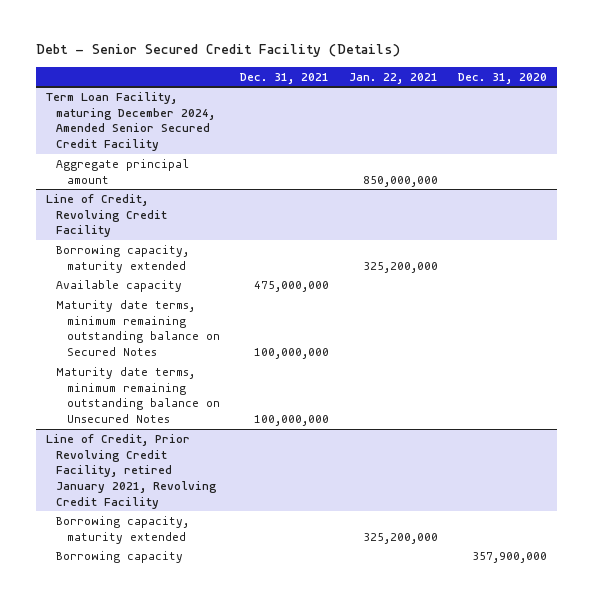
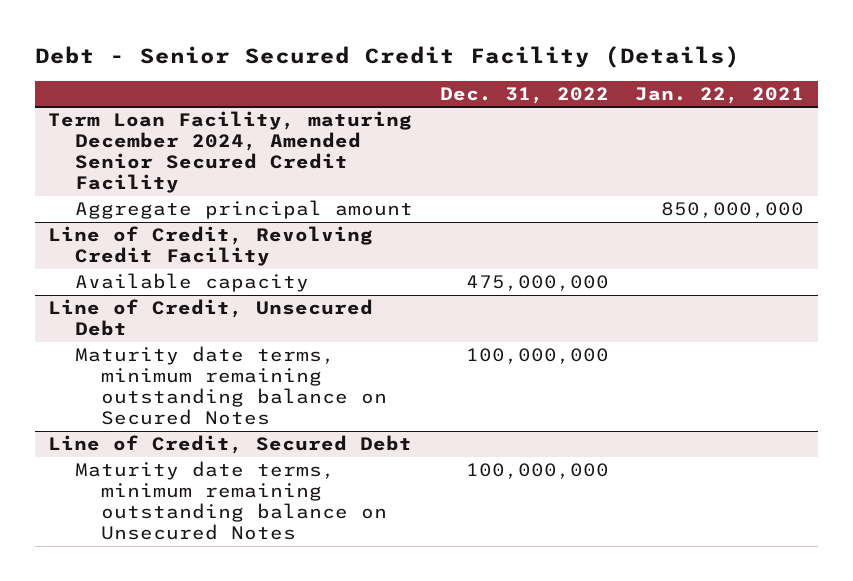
- | Dec. 31, 2021 | Jan. 22, 2021 | Dec. 31, 2020
+ | Dec. 31, 2022 | Jan. 22, 2021
@ Line of Credit, Revolving Credit Facility
- Borrowing capacity, maturity extended | | 325,200,000 |
- Maturity date terms, minimum remaining outstanding balance on Secured Notes | 100,000,000 | |
- Maturity date terms, minimum remaining outstanding balance on Unsecured Notes | 100,000,000 | |
- Line of Credit, Prior Revolving Credit Facility, retired January 2021, Revolving Credit Facility
- Borrowing capacity, maturity extended | | 325,200,000 |
- Borrowing capacity | | | 357,900,000
+ Line of Credit, Unsecured Debt
+ Maturity date terms, minimum remaining outstanding balance on Secured Notes | 100,000,000 |
+ Line of Credit, Secured Debt
+ Maturity date terms, minimum remaining outstanding balance on Unsecured Notes | 100,000,000 |

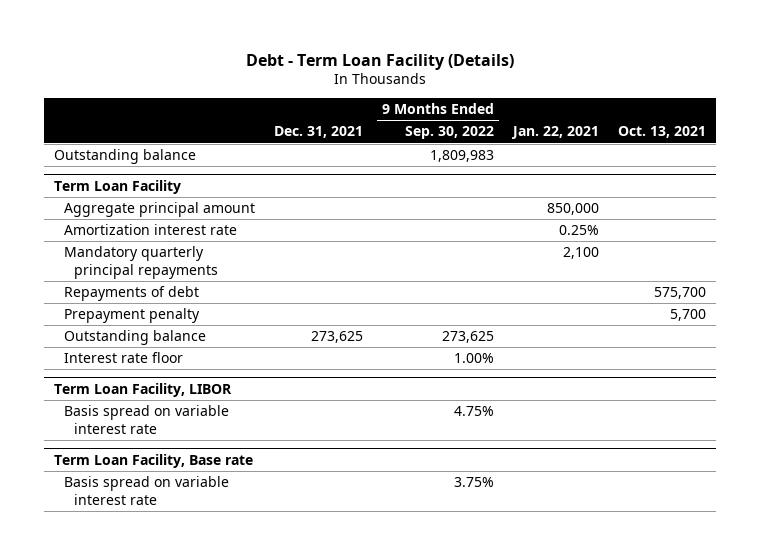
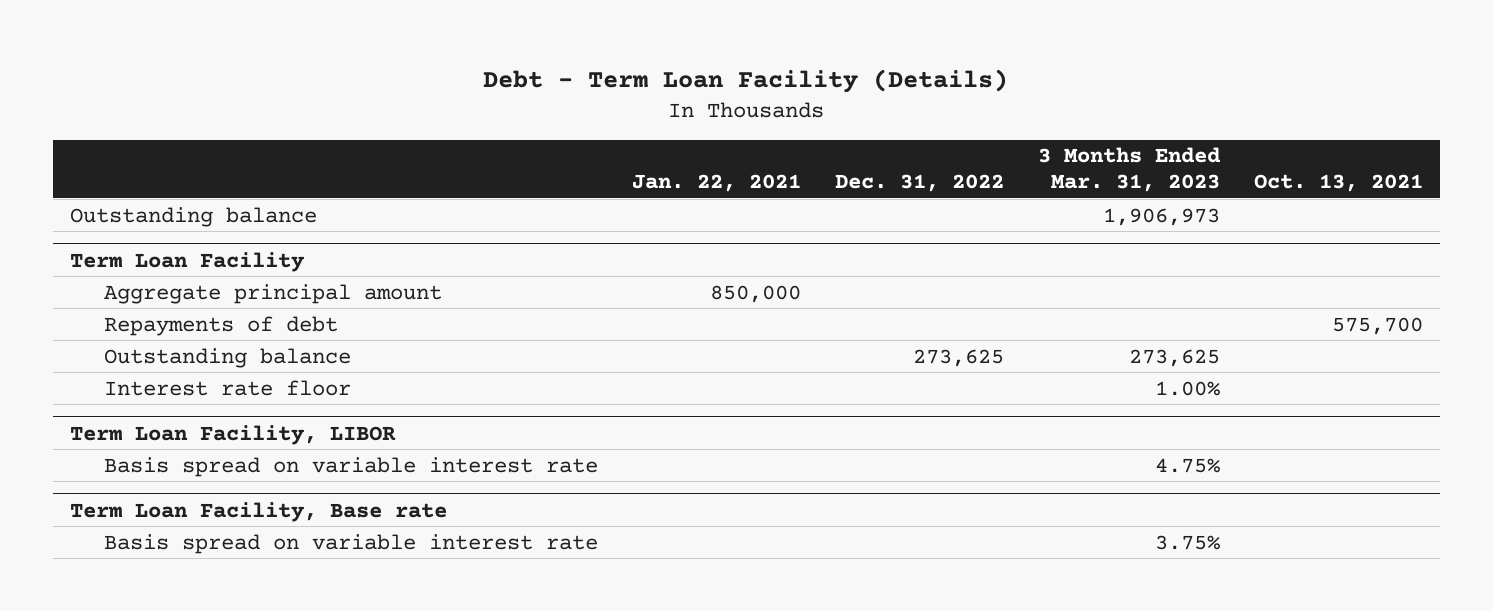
- | Dec. 31, 2021 | 9 Months Ended Sep. 30, 2022 | Jan. 22, 2021 | Oct. 13, 2021
+ | Jan. 22, 2021 | Dec. 31, 2022 | 3 Months Ended Mar. 31, 2023 | Oct. 13, 2021
@ Term Loan Facility
- Amortization interest rate | | | 0.25% |
- Mandatory quarterly principal repayments | | | 2,100 |
- Prepayment penalty | | | | 5,700

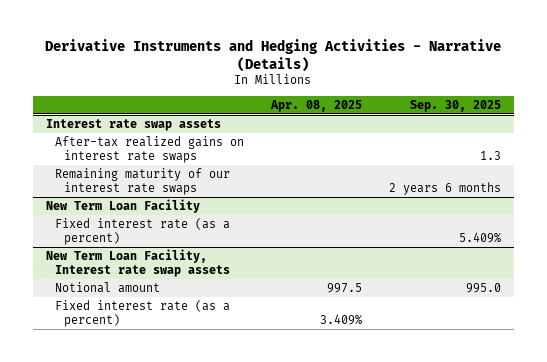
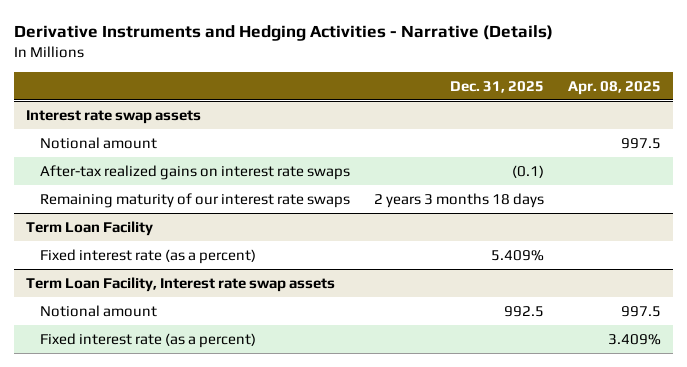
- | Apr. 08, 2025 | Sep. 30, 2025
+ | Dec. 31, 2025 | Apr. 08, 2025
@ Interest rate swap assets
+ Notional amount | | 997.5
- New Term Loan Facility
+ Term Loan Facility
- New Term Loan Facility, Interest rate swap assets
+ Term Loan Facility, Interest rate swap assets

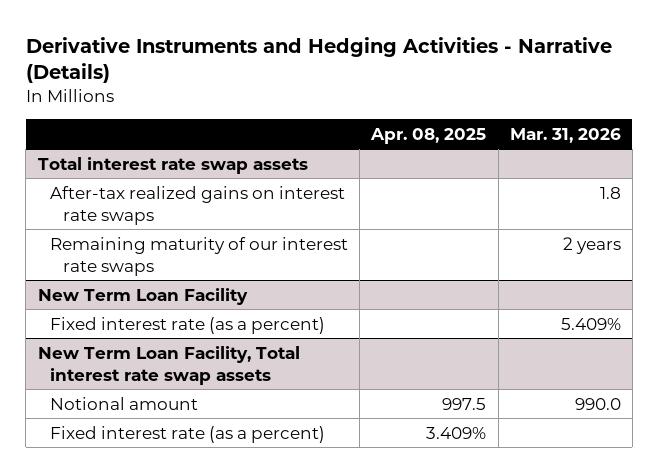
- | Dec. 31, 2025 | Apr. 08, 2025
+ | Apr. 08, 2025 | Mar. 31, 2026
- Interest rate swap assets
- Notional amount | | 997.5
+ Total interest rate swap assets
- Term Loan Facility
+ New Term Loan Facility
- Term Loan Facility, Interest rate swap assets
+ New Term Loan Facility, Total interest rate swap assets

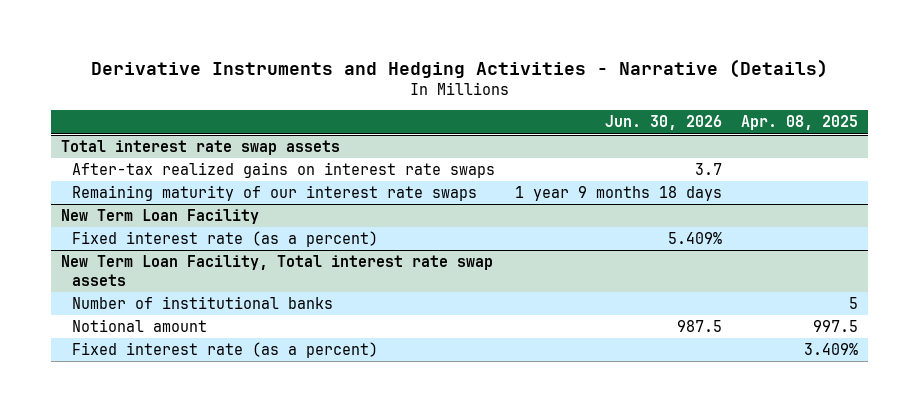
- | Apr. 08, 2025 | Mar. 31, 2026
+ | Jun. 30, 2026 | Apr. 08, 2025
@ New Term Loan Facility, Total interest rate swap assets
+ Number of institutional banks | | 5

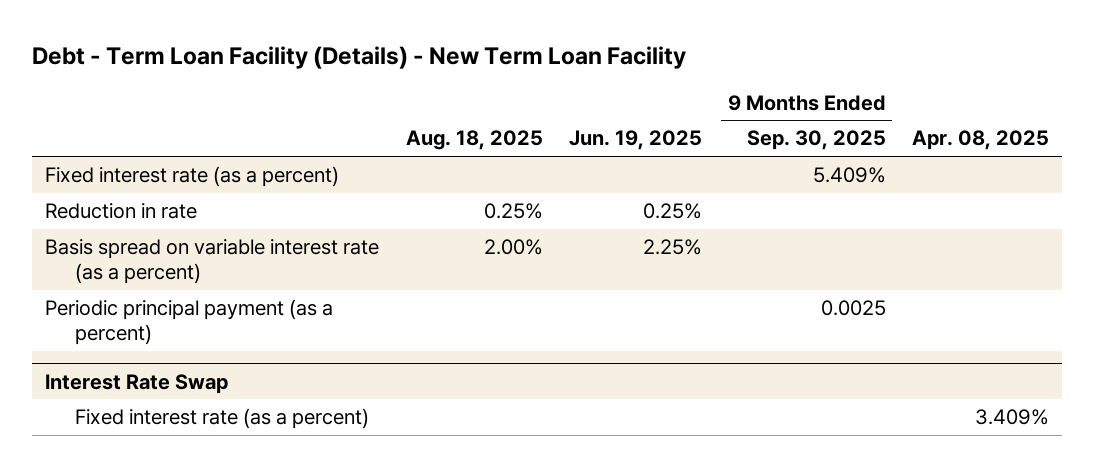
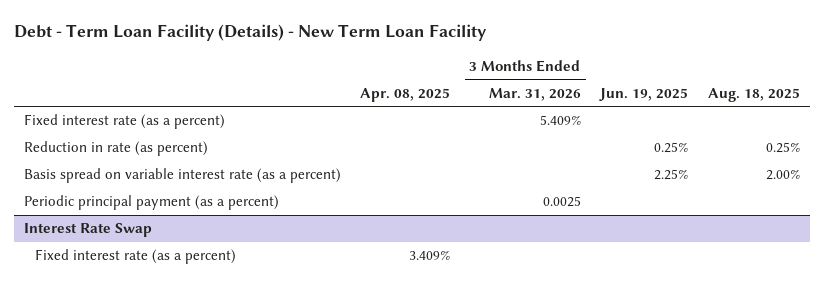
- | Aug. 18, 2025 | Jun. 19, 2025 | 9 Months Ended Sep. 30, 2025 | Apr. 08, 2025
+ | Apr. 08, 2025 | 3 Months Ended Mar. 31, 2026 | Jun. 19, 2025 | Aug. 18, 2025
- Reduction in rate | 0.25% | 0.25% | |
+ Reduction in rate (as percent) | | | 0.25% | 0.25%

